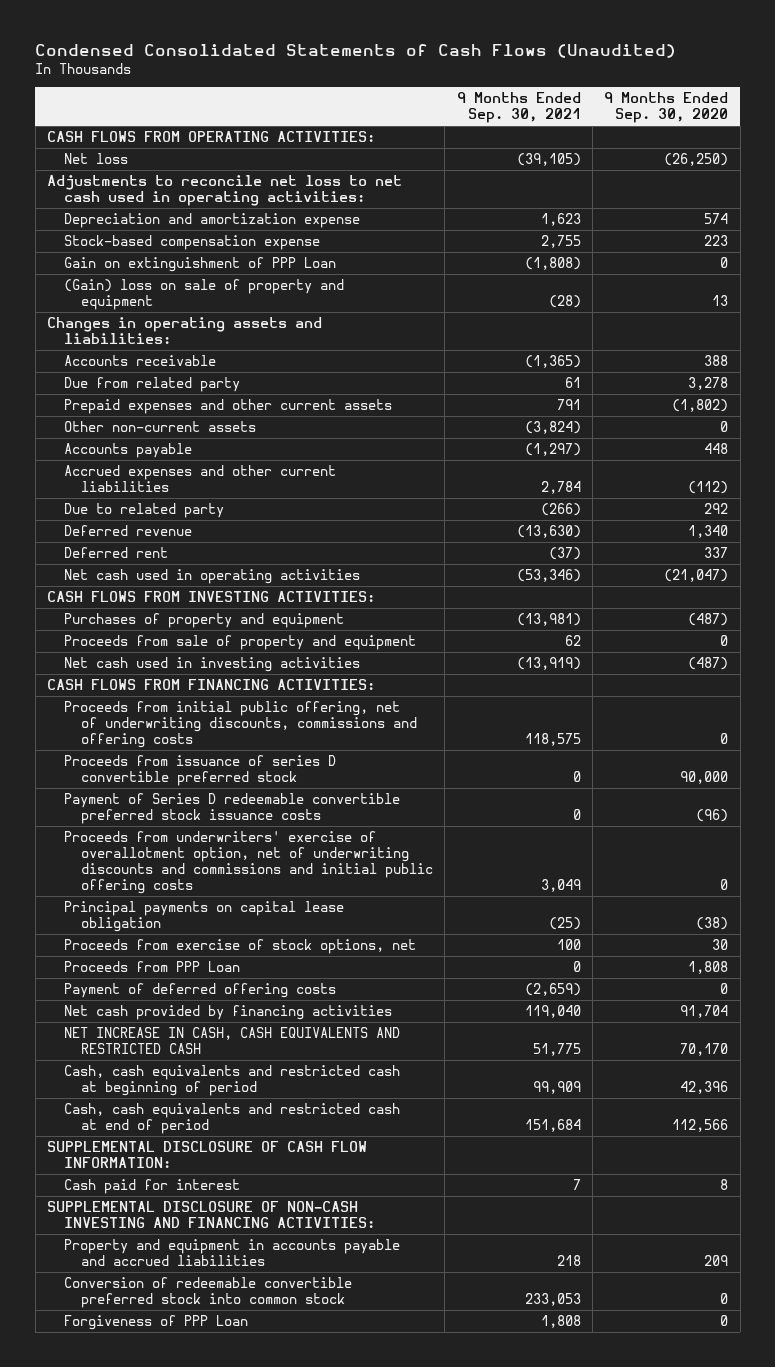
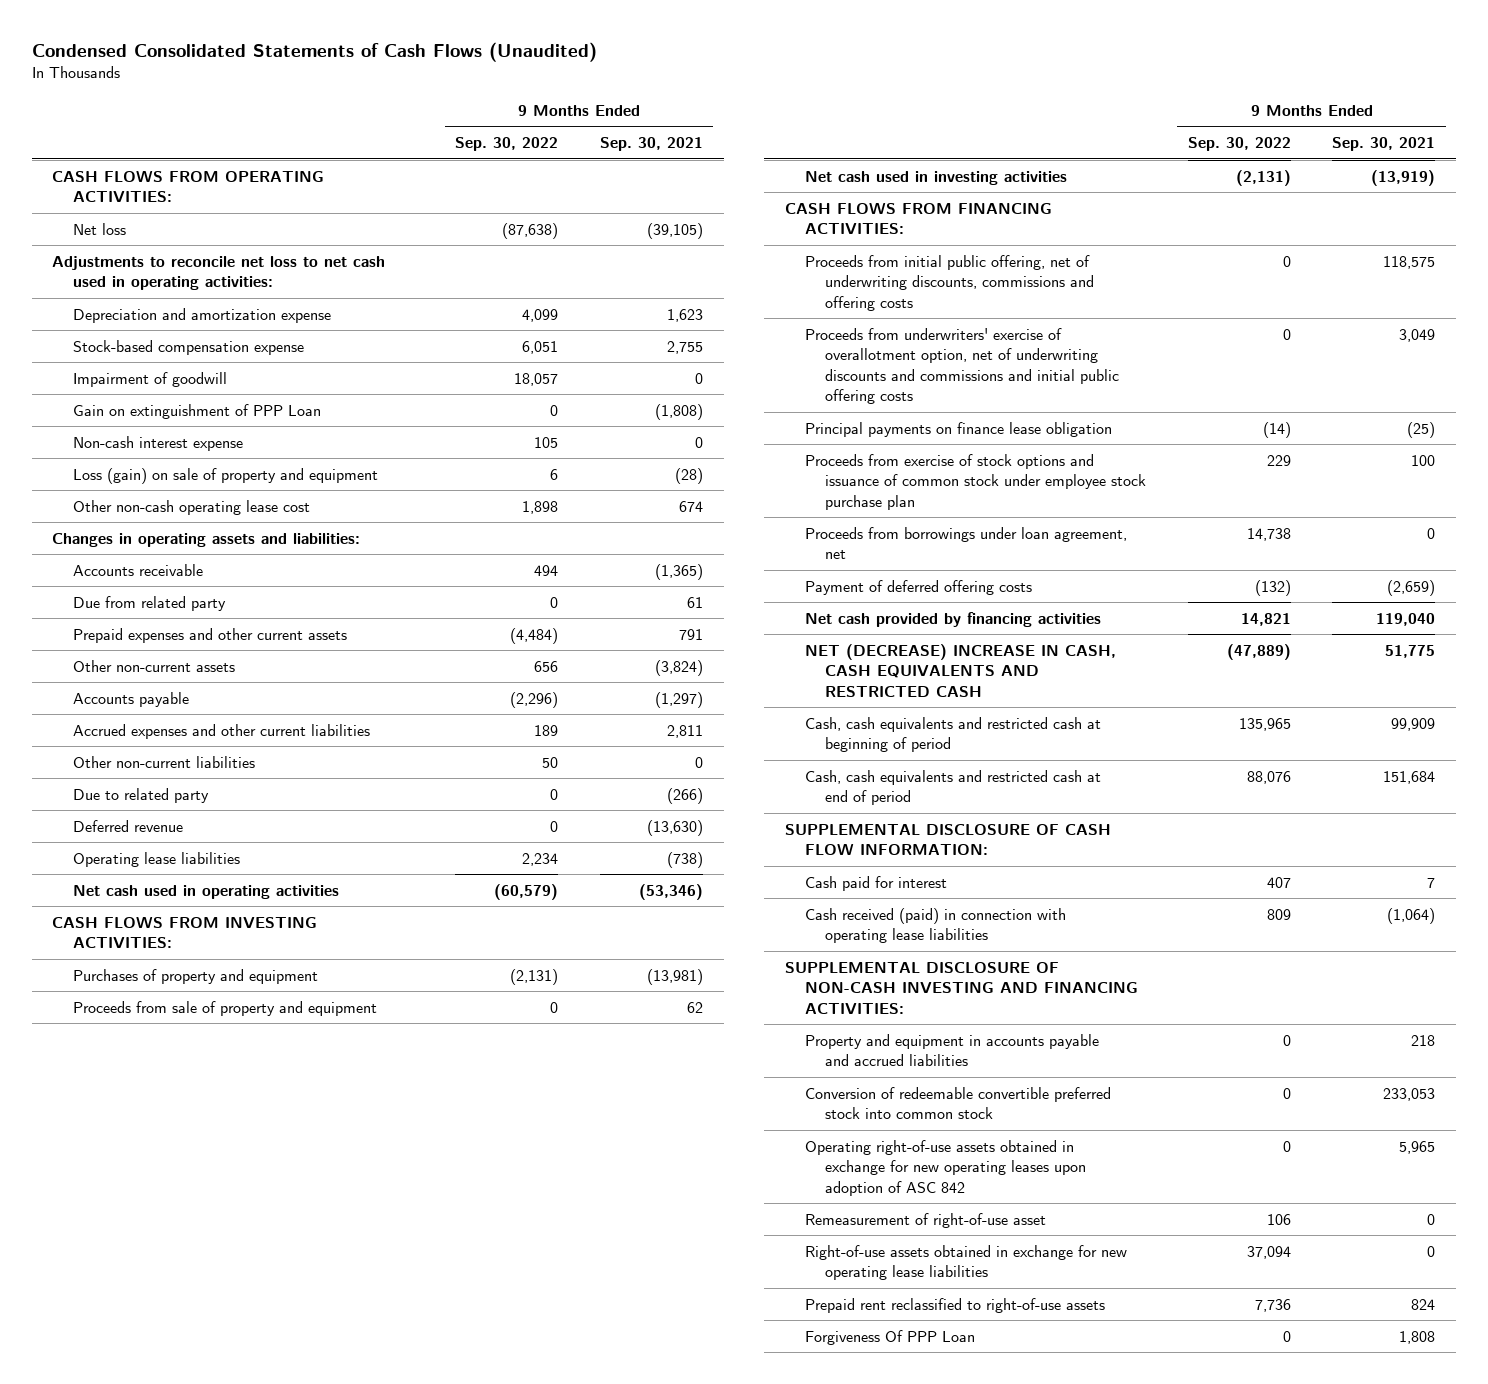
- | 9 Months Ended Sep. 30, 2021 | 9 Months Ended Sep. 30, 2020
+ | 9 Months Ended Sep. 30, 2022 | 9 Months Ended Sep. 30, 2021
+ Impairment of goodwill | 18,057 | 0
- (Gain) loss on sale of property and equipment | (28) | 13
+ Non-cash interest expense | 105 | 0
+ Loss (gain) on sale of property and equipment | 6 | (28)
+ Other non-cash operating lease cost | 1,898 | 674
- Accrued expenses and other current liabilities | 2,784 | (112)
+ Accrued expenses and other current liabilities | 189 | 2,811
+ Other non-current liabilities | 50 | 0
- Deferred rent | (37) | 337
+ Operating lease liabilities | 2,234 | (738)
- Proceeds from issuance of series D convertible preferred stock | 0 | 90,000
- Payment of Series D redeemable convertible preferred stock issuance costs | 0 | (96)
- Principal payments on capital lease obligation | (25) | (38)
- Proceeds from exercise of stock options, net | 100 | 30
- Proceeds from PPP Loan | 0 | 1,808
+ Principal payments on finance lease obligation | (14) | (25)
+ Proceeds from exercise of stock options and issuance of common stock under employee stock purchase plan | 229 | 100
+ Proceeds from borrowings under loan agreement, net | 14,738 | 0
- NET INCREASE IN CASH, CASH EQUIVALENTS AND RESTRICTED CASH | 51,775 | 70,170
+ NET (DECREASE) INCREASE IN CASH, CASH EQUIVALENTS AND RESTRICTED CASH | (47,889) | 51,775
+ Cash received (paid) in connection with operating lease liabilities | 809 | (1,064)
- Forgiveness of PPP Loan | 1,808 | 0
+ Operating right-of-use assets obtained in exchange for new operating leases upon adoption of ASC 842 | 0 | 5,965
+ Remeasurement of right-of-use asset | 106 | 0
+ Right-of-use assets obtained in exchange for new operating lease liabilities | 37,094 | 0
+ Prepaid rent reclassified to right-of-use assets | 7,736 | 824
+ Forgiveness Of PPP Loan | 0 | 1,808

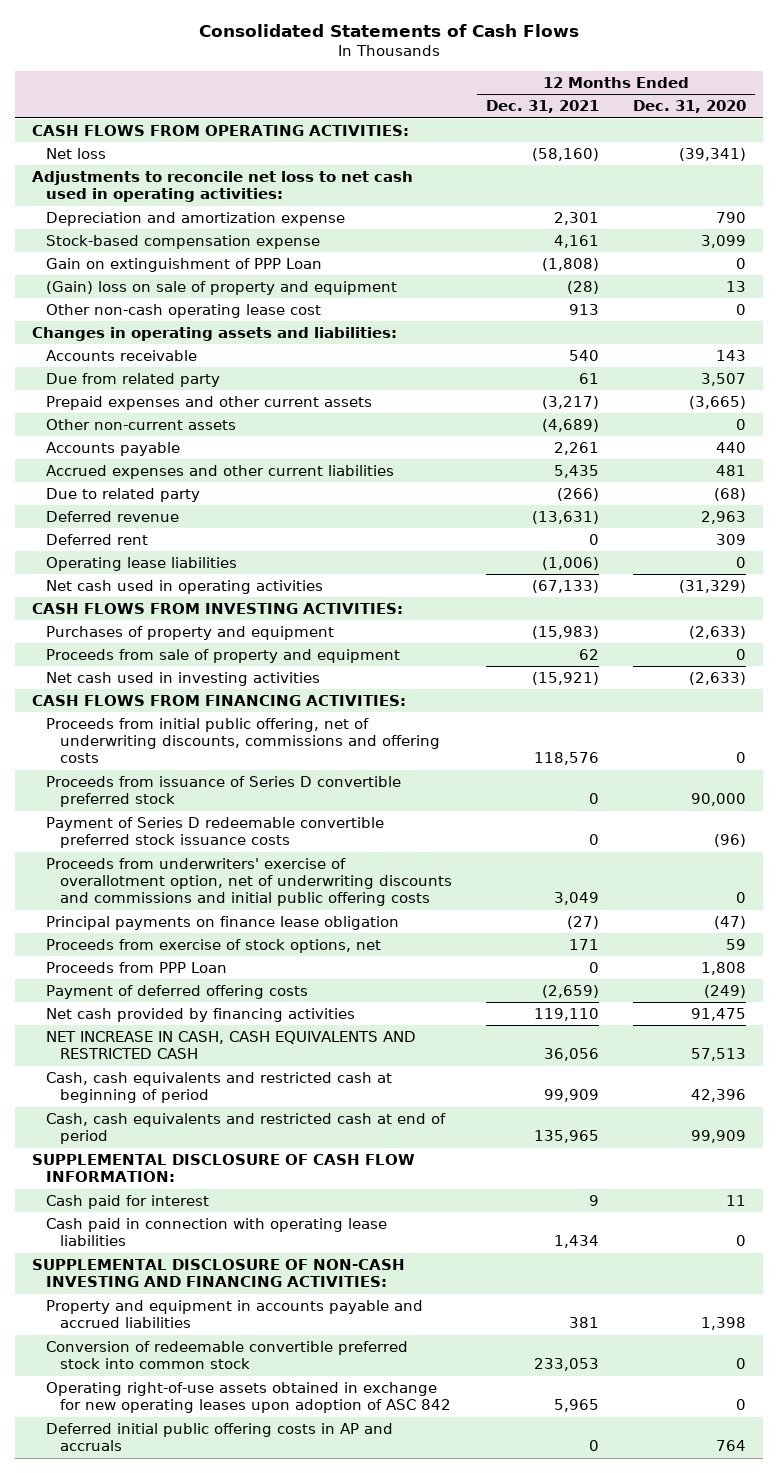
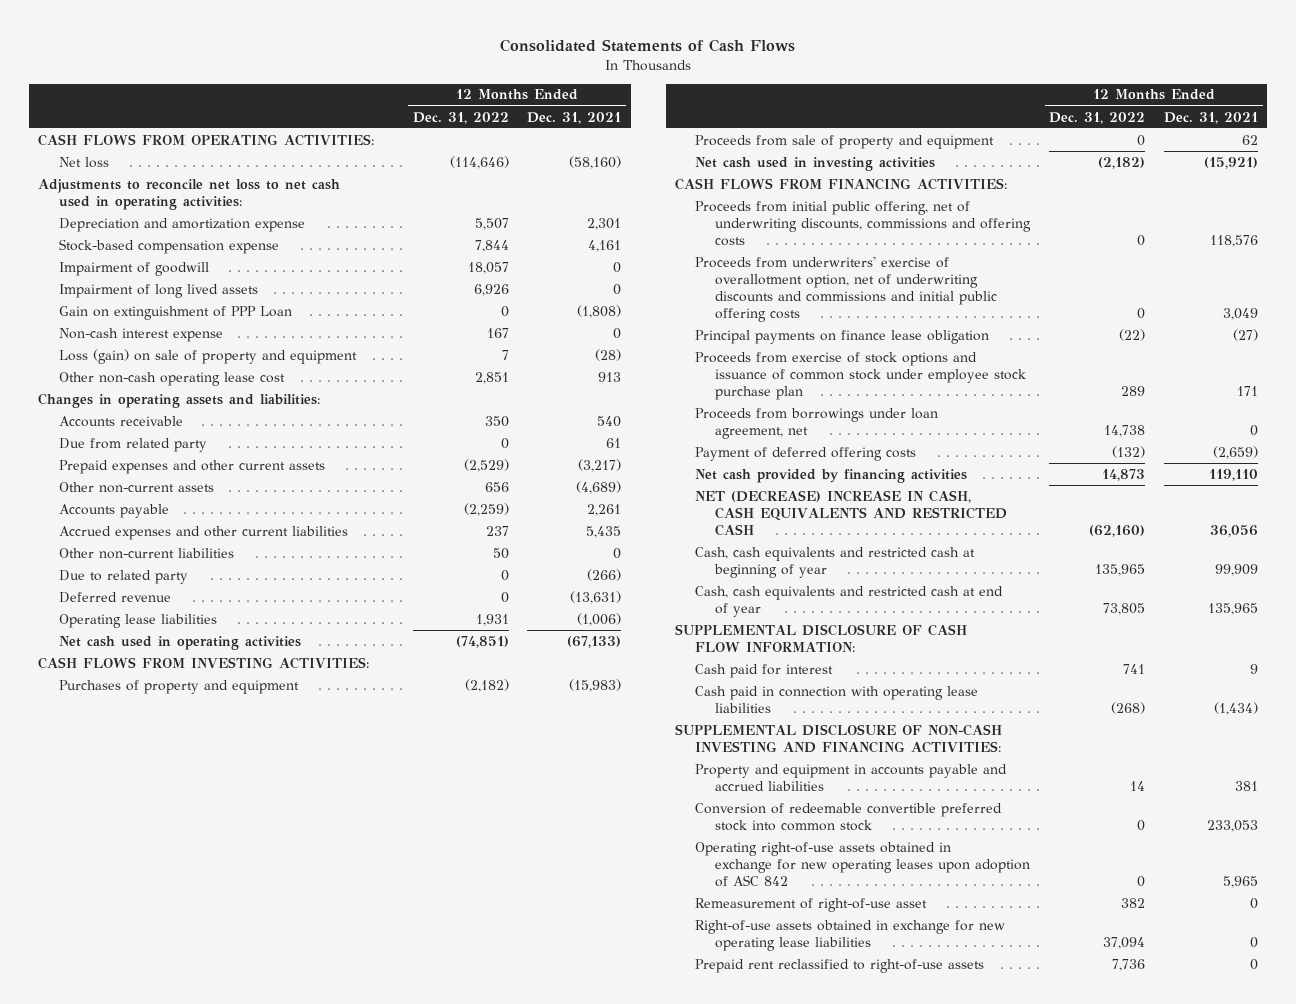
- | 12 Months Ended Dec. 31, 2021 | 12 Months Ended Dec. 31, 2020
+ | 12 Months Ended Dec. 31, 2022 | 12 Months Ended Dec. 31, 2021
+ Impairment of goodwill | 18,057 | 0
+ Impairment of long lived assets | 6,926 | 0
- (Gain) loss on sale of property and equipment | (28) | 13
+ Non-cash interest expense | 167 | 0
+ Loss (gain) on sale of property and equipment | 7 | (28)
+ Other non-current liabilities | 50 | 0
- Deferred rent | 0 | 309
- Proceeds from issuance of Series D convertible preferred stock | 0 | 90,000
- Payment of Series D redeemable convertible preferred stock issuance costs | 0 | (96)
- Proceeds from exercise of stock options, net | 171 | 59
- Proceeds from PPP Loan | 0 | 1,808
+ Proceeds from exercise of stock options and issuance of common stock under employee stock purchase plan | 289 | 171
+ Proceeds from borrowings under loan agreement, net | 14,738 | 0
- NET INCREASE IN CASH, CASH EQUIVALENTS AND RESTRICTED CASH | 36,056 | 57,513
- Cash, cash equivalents and restricted cash at beginning of period | 99,909 | 42,396
- Cash, cash equivalents and restricted cash at end of period | 135,965 | 99,909
+ NET (DECREASE) INCREASE IN CASH, CASH EQUIVALENTS AND RESTRICTED CASH | (62,160) | 36,056
+ Cash, cash equivalents and restricted cash at beginning of year | 135,965 | 99,909
+ Cash, cash equivalents and restricted cash at end of year | 73,805 | 135,965
- Cash paid in connection with operating lease liabilities | 1,434 | 0
+ Cash paid in connection with operating lease liabilities | (268) | (1,434)
- Deferred initial public offering costs in AP and accruals | 0 | 764
+ Remeasurement of right-of-use asset | 382 | 0
+ Right-of-use assets obtained in exchange for new operating lease liabilities | 37,094 | 0
+ Prepaid rent reclassified to right-of-use assets | 7,736 | 0

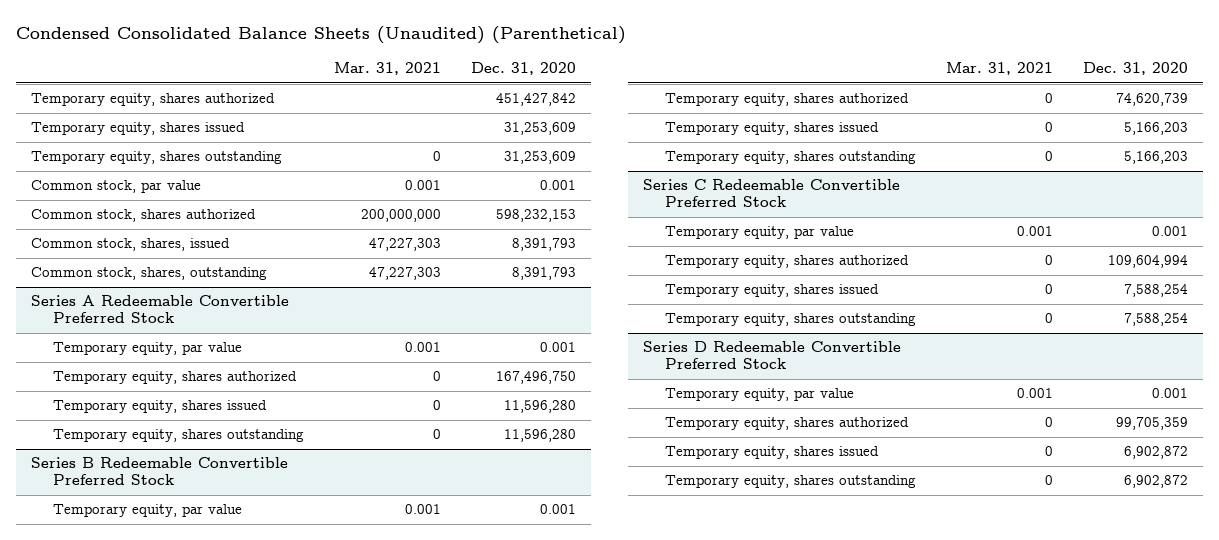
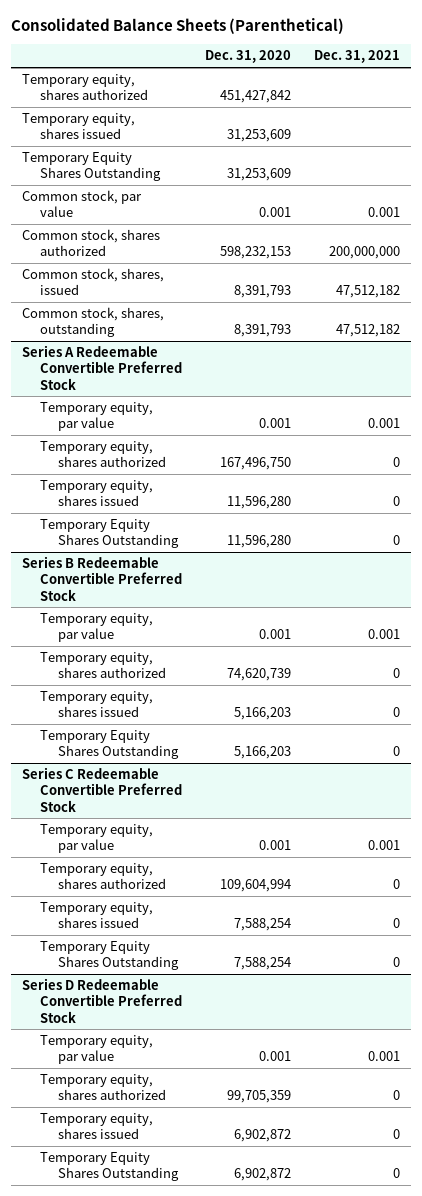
- Condensed Consolidated Balance Sheets (Unaudited) (Parenthetical)
+ Consolidated Balance Sheets (Parenthetical)
- | Mar. 31, 2021 | Dec. 31, 2020
+ | Dec. 31, 2020 | Dec. 31, 2021
- Temporary equity, shares outstanding | 0 | 31,253,609
+ Temporary Equity Shares Outstanding | 31,253,609 |
@ Series A Redeemable Convertible Preferred Stock
- Temporary equity, shares outstanding | 0 | 11,596,280
+ Temporary Equity Shares Outstanding | 11,596,280 | 0
@ Series B Redeemable Convertible Preferred Stock
- Temporary equity, shares outstanding | 0 | 5,166,203
+ Temporary Equity Shares Outstanding | 5,166,203 | 0
@ Series C Redeemable Convertible Preferred Stock
- Temporary equity, shares outstanding | 0 | 7,588,254
+ Temporary Equity Shares Outstanding | 7,588,254 | 0
@ Series D Redeemable Convertible Preferred Stock
- Temporary equity, shares outstanding | 0 | 6,902,872
+ Temporary Equity Shares Outstanding | 6,902,872 | 0

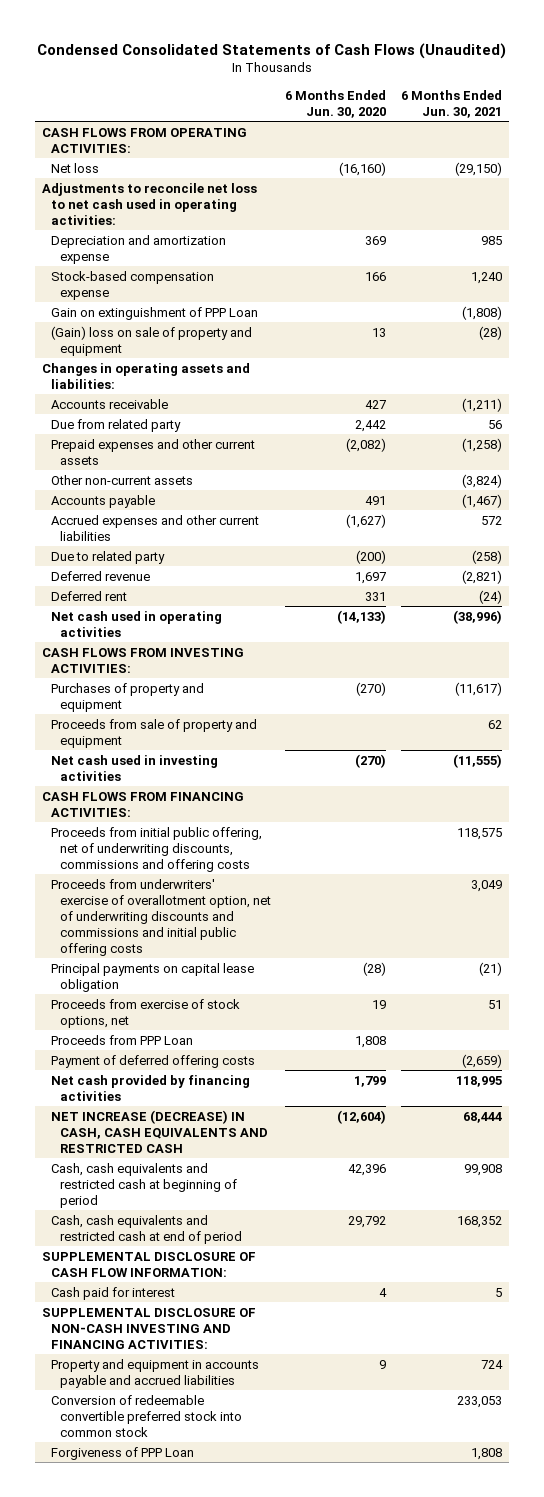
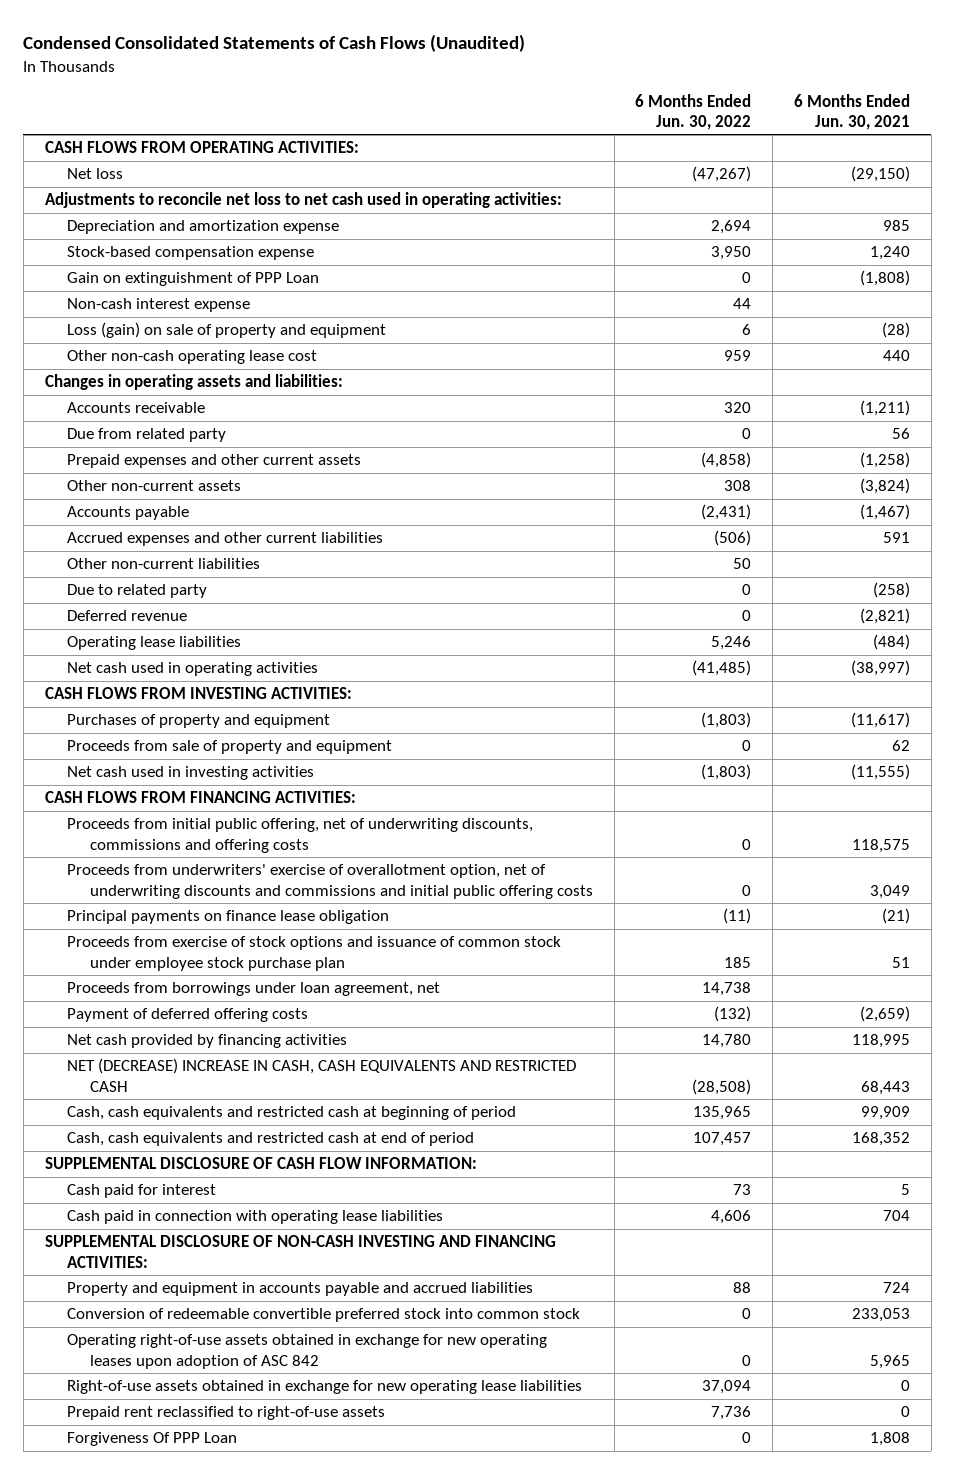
- | 6 Months Ended Jun. 30, 2020 | 6 Months Ended Jun. 30, 2021
+ | 6 Months Ended Jun. 30, 2022 | 6 Months Ended Jun. 30, 2021
- (Gain) loss on sale of property and equipment | 13 | (28)
+ Non-cash interest expense | 44 |
+ Loss (gain) on sale of property and equipment | 6 | (28)
+ Other non-cash operating lease cost | 959 | 440
- Accrued expenses and other current liabilities | (1,627) | 572
+ Accrued expenses and other current liabilities | (506) | 591
+ Other non-current liabilities | 50 |
- Deferred rent | 331 | (24)
- Net cash used in operating activities | (14,133) | (38,996)
+ Operating lease liabilities | 5,246 | (484)
+ Net cash used in operating activities | (41,485) | (38,997)
- Principal payments on capital lease obligation | (28) | (21)
- Proceeds from exercise of stock options, net | 19 | 51
- Proceeds from PPP Loan | 1,808 |
+ Principal payments on finance lease obligation | (11) | (21)
+ Proceeds from exercise of stock options and issuance of common stock under employee stock purchase plan | 185 | 51
+ Proceeds from borrowings under loan agreement, net | 14,738 |
- NET INCREASE (DECREASE) IN CASH, CASH EQUIVALENTS AND RESTRICTED CASH | (12,604) | 68,444
- Cash, cash equivalents and restricted cash at beginning of period | 42,396 | 99,908
+ NET (DECREASE) INCREASE IN CASH, CASH EQUIVALENTS AND RESTRICTED CASH | (28,508) | 68,443
+ Cash, cash equivalents and restricted cash at beginning of period | 135,965 | 99,909
+ Cash paid in connection with operating lease liabilities | 4,606 | 704
- Forgiveness of PPP Loan | | 1,808
+ Operating right-of-use assets obtained in exchange for new operating leases upon adoption of ASC 842 | 0 | 5,965
+ Right-of-use assets obtained in exchange for new operating lease liabilities | 37,094 | 0
+ Prepaid rent reclassified to right-of-use assets | 7,736 | 0
+ Forgiveness Of PPP Loan | 0 | 1,808

